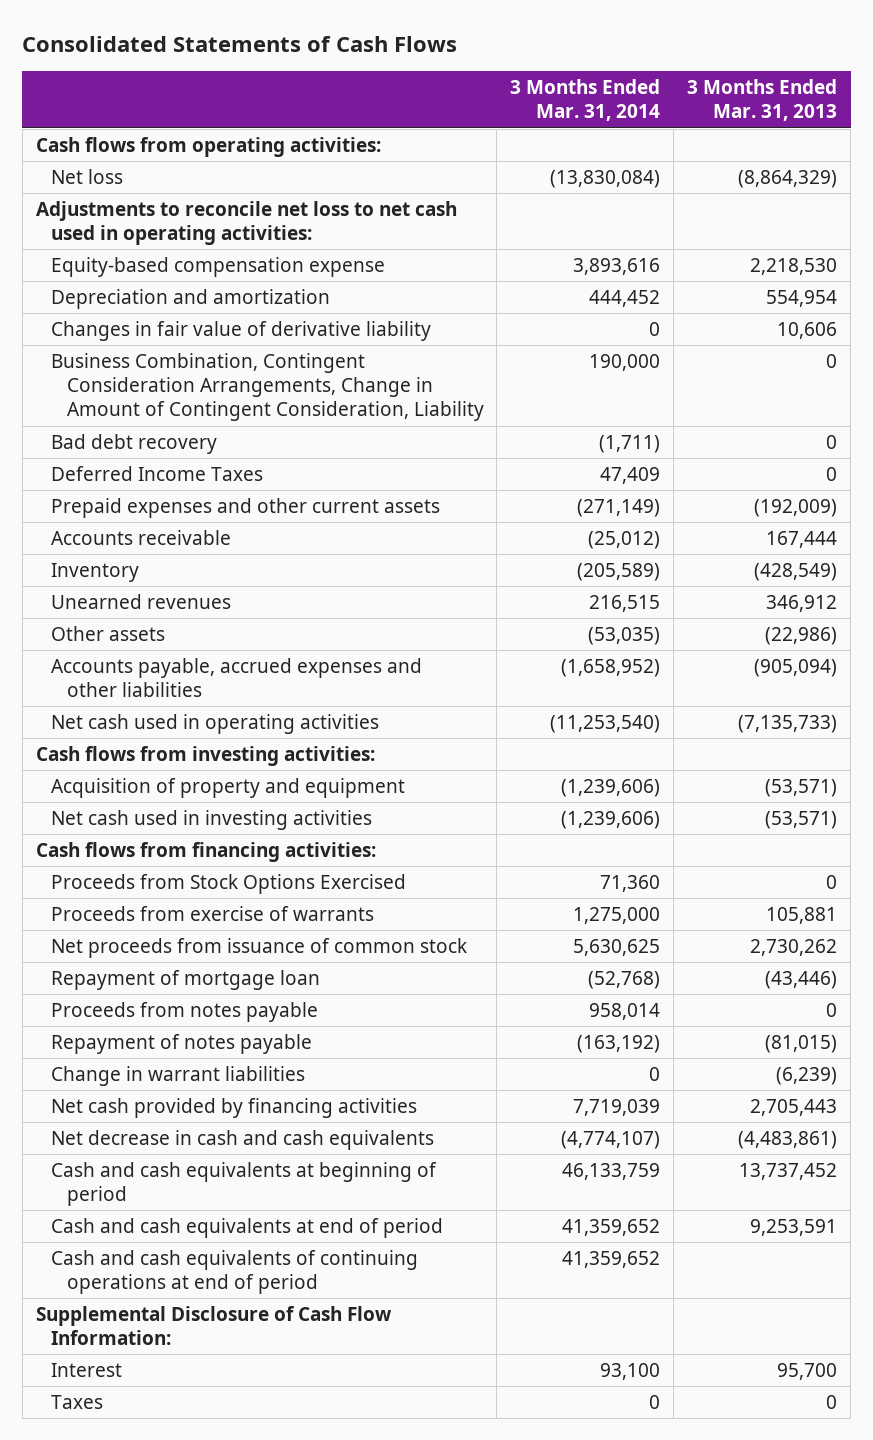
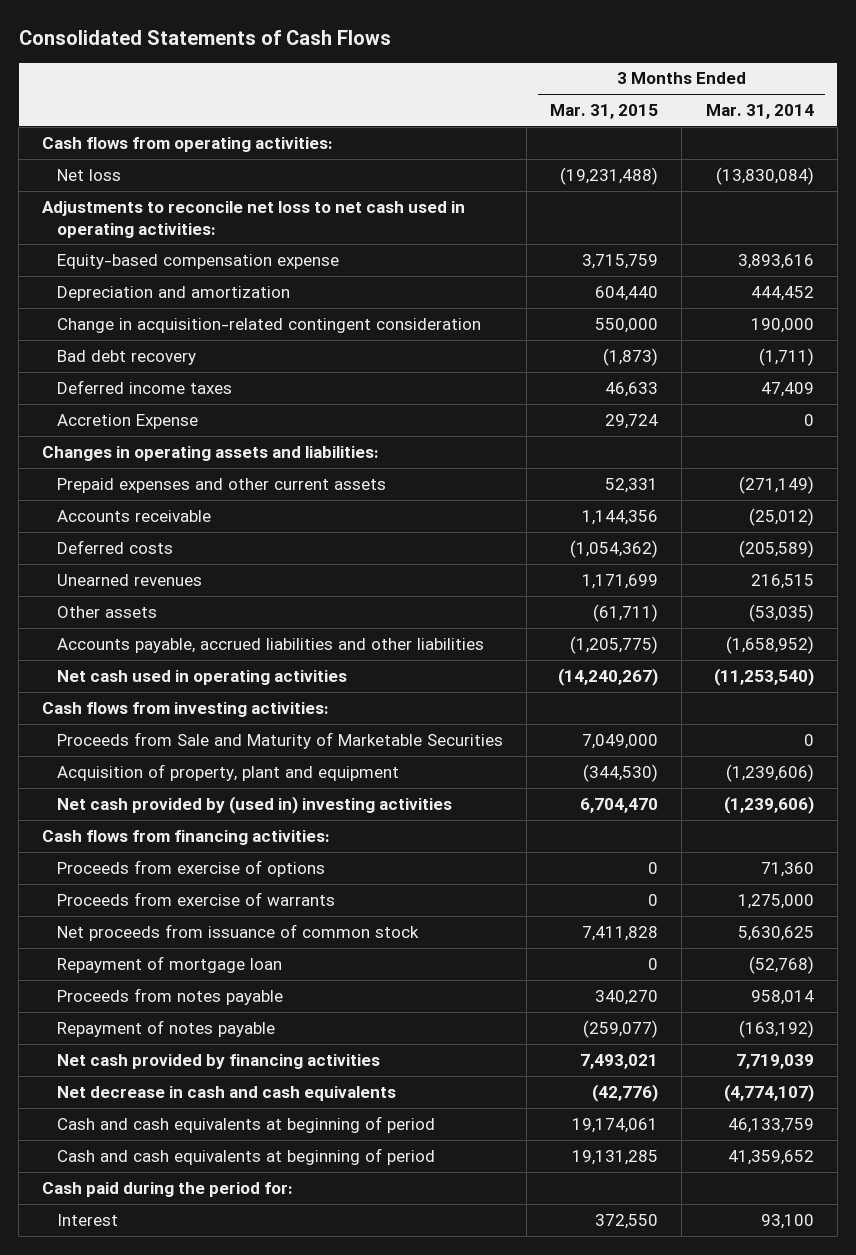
- | 3 Months Ended Mar. 31, 2014 | 3 Months Ended Mar. 31, 2013
+ | 3 Months Ended Mar. 31, 2015 | 3 Months Ended Mar. 31, 2014
- Changes in fair value of derivative liability | 0 | 10,606
- Business Combination, Contingent Consideration Arrangements, Change in Amount of Contingent Consideration, Liability | 190,000 | 0
+ Change in acquisition-related contingent consideration | 550,000 | 190,000
- Deferred Income Taxes | 47,409 | 0
+ Deferred income taxes | 46,633 | 47,409
+ Accretion Expense | 29,724 | 0
+ Changes in operating assets and liabilities:
- Inventory | (205,589) | (428,549)
+ Deferred costs | (1,054,362) | (205,589)
- Accounts payable, accrued expenses and other liabilities | (1,658,952) | (905,094)
+ Accounts payable, accrued liabilities and other liabilities | (1,205,775) | (1,658,952)
- Acquisition of property and equipment | (1,239,606) | (53,571)
- Net cash used in investing activities | (1,239,606) | (53,571)
+ Proceeds from Sale and Maturity of Marketable Securities | 7,049,000 | 0
+ Acquisition of property, plant and equipment | (344,530) | (1,239,606)
+ Net cash provided by (used in) investing activities | 6,704,470 | (1,239,606)
- Proceeds from Stock Options Exercised | 71,360 | 0
+ Proceeds from exercise of options | 0 | 71,360
- Change in warrant liabilities | 0 | (6,239)
- Cash and cash equivalents at end of period | 41,359,652 | 9,253,591
- Cash and cash equivalents of continuing operations at end of period | 41,359,652 |
- Supplemental Disclosure of Cash Flow Information:
+ Cash and cash equivalents at beginning of period | 19,131,285 | 41,359,652
+ Cash paid during the period for:
- Taxes | 0 | 0

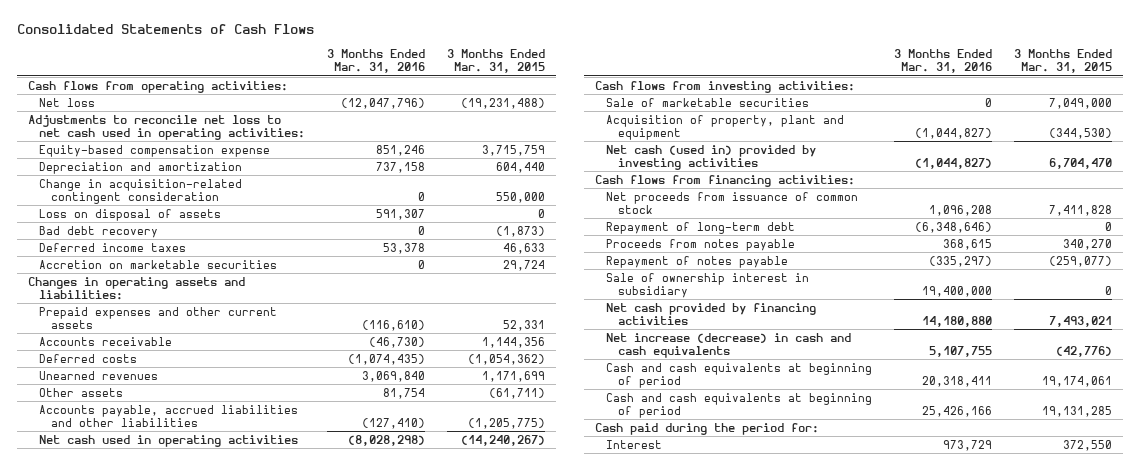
- | 3 Months Ended Mar. 31, 2015 | 3 Months Ended Mar. 31, 2014
+ | 3 Months Ended Mar. 31, 2016 | 3 Months Ended Mar. 31, 2015
+ Loss on disposal of assets | 591,307 | 0
- Accretion Expense | 29,724 | 0
+ Accretion on marketable securities | 0 | 29,724
- Proceeds from Sale and Maturity of Marketable Securities | 7,049,000 | 0
+ Sale of marketable securities | 0 | 7,049,000
- Net cash provided by (used in) investing activities | 6,704,470 | (1,239,606)
+ Net cash (used in) provided by investing activities | (1,044,827) | 6,704,470
- Proceeds from exercise of options | 0 | 71,360
- Proceeds from exercise of warrants | 0 | 1,275,000
- Repayment of mortgage loan | 0 | (52,768)
+ Repayment of long-term debt | (6,348,646) | 0
+ Sale of ownership interest in subsidiary | 19,400,000 | 0
- Net decrease in cash and cash equivalents | (42,776) | (4,774,107)
+ Net increase (decrease) in cash and cash equivalents | 5,107,755 | (42,776)

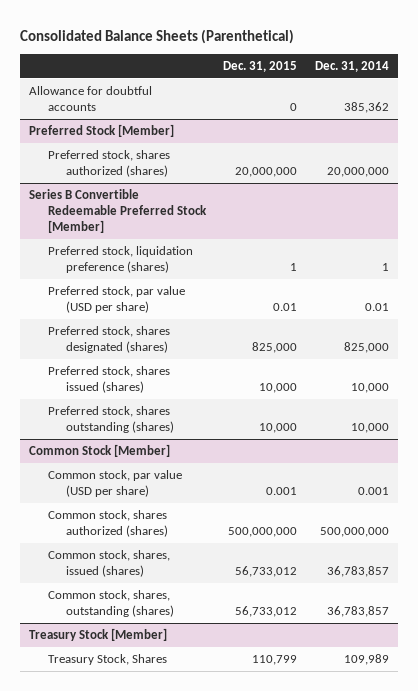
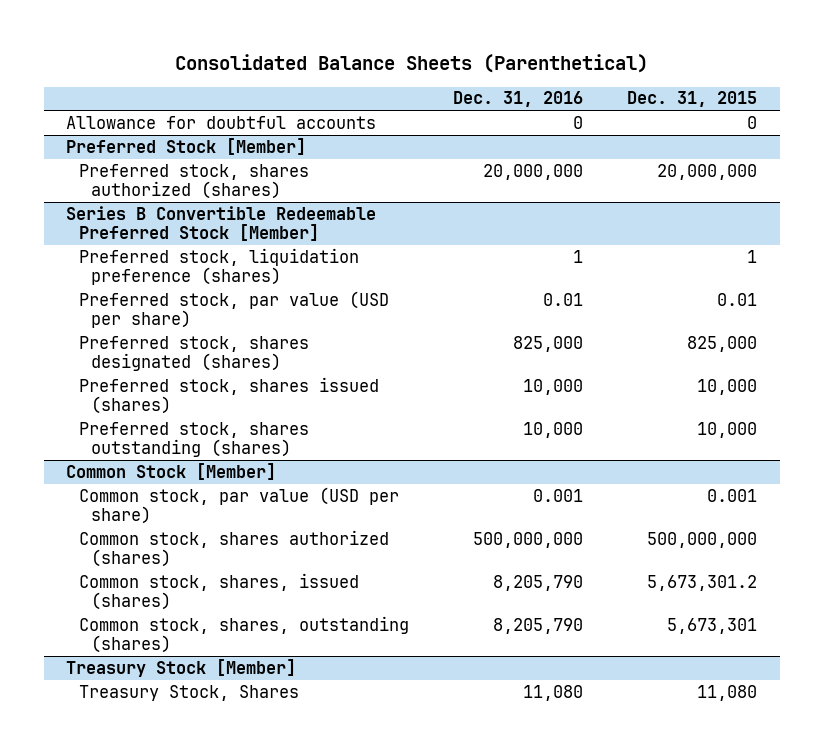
- | Dec. 31, 2015 | Dec. 31, 2014
+ | Dec. 31, 2016 | Dec. 31, 2015
@ Common Stock [Member]
- Common stock, shares, issued (shares) | 56,733,012 | 36,783,857
- Common stock, shares, outstanding (shares) | 56,733,012 | 36,783,857
+ Common stock, shares, issued (shares) | 8,205,790 | 5,673,301.2
+ Common stock, shares, outstanding (shares) | 8,205,790 | 5,673,301
@ Treasury Stock [Member]
- Treasury Stock, Shares | 110,799 | 109,989
+ Treasury Stock, Shares | 11,080 | 11,080

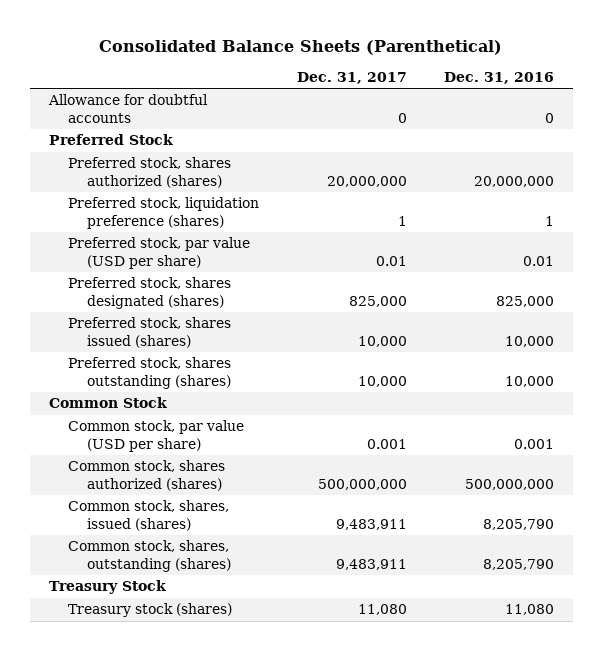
- | Dec. 31, 2016 | Dec. 31, 2015
+ | Dec. 31, 2017 | Dec. 31, 2016
- Preferred Stock [Member]
+ Preferred Stock
- Series B Convertible Redeemable Preferred Stock [Member]
- Common Stock [Member]
+ Common Stock
- Treasury Stock [Member]
- Treasury Stock, Shares | 11,080 | 11,080
+ Treasury Stock
+ Treasury stock (shares) | 11,080 | 11,080

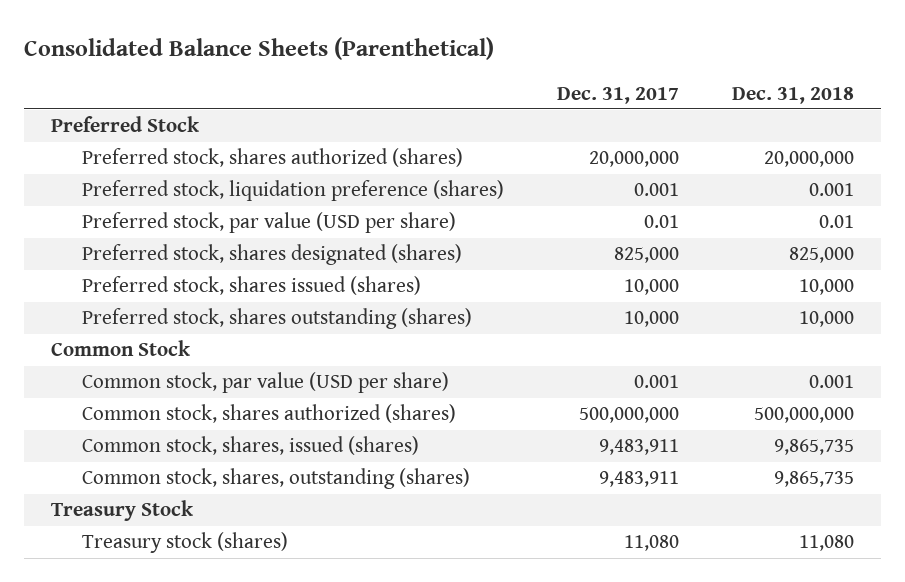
- | Dec. 31, 2017 | Dec. 31, 2016
+ | Dec. 31, 2017 | Dec. 31, 2018
- Allowance for doubtful accounts | 0 | 0
- Preferred stock, liquidation preference (shares) | 1 | 1
+ Preferred stock, liquidation preference (shares) | 0.001 | 0.001

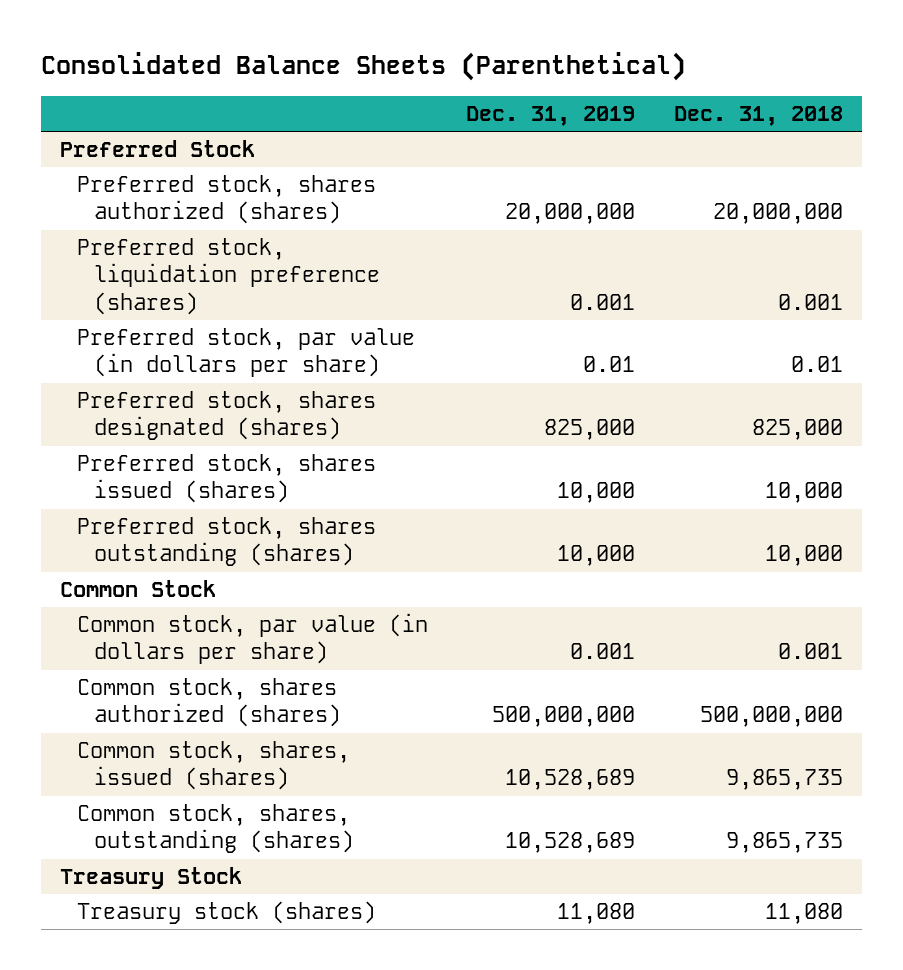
- | Dec. 31, 2017 | Dec. 31, 2018
+ | Dec. 31, 2019 | Dec. 31, 2018
- Preferred stock, par value (USD per share) | 0.01 | 0.01
+ Preferred stock, par value (in dollars per share) | 0.01 | 0.01
- Common stock, par value (USD per share) | 0.001 | 0.001
+ Common stock, par value (in dollars per share) | 0.001 | 0.001

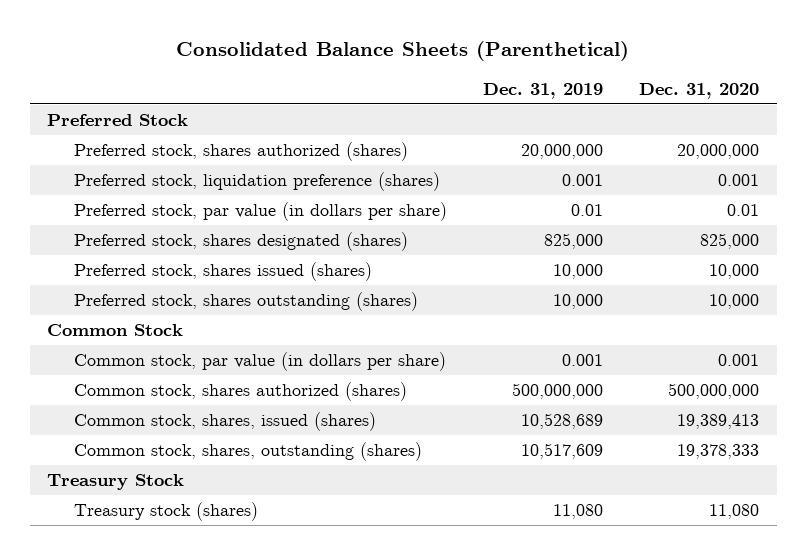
- | Dec. 31, 2019 | Dec. 31, 2018
+ | Dec. 31, 2019 | Dec. 31, 2020
- Common stock, shares, outstanding (shares) | 10,528,689 | 9,865,735
+ Common stock, shares, outstanding (shares) | 10,517,609 | 19,378,333

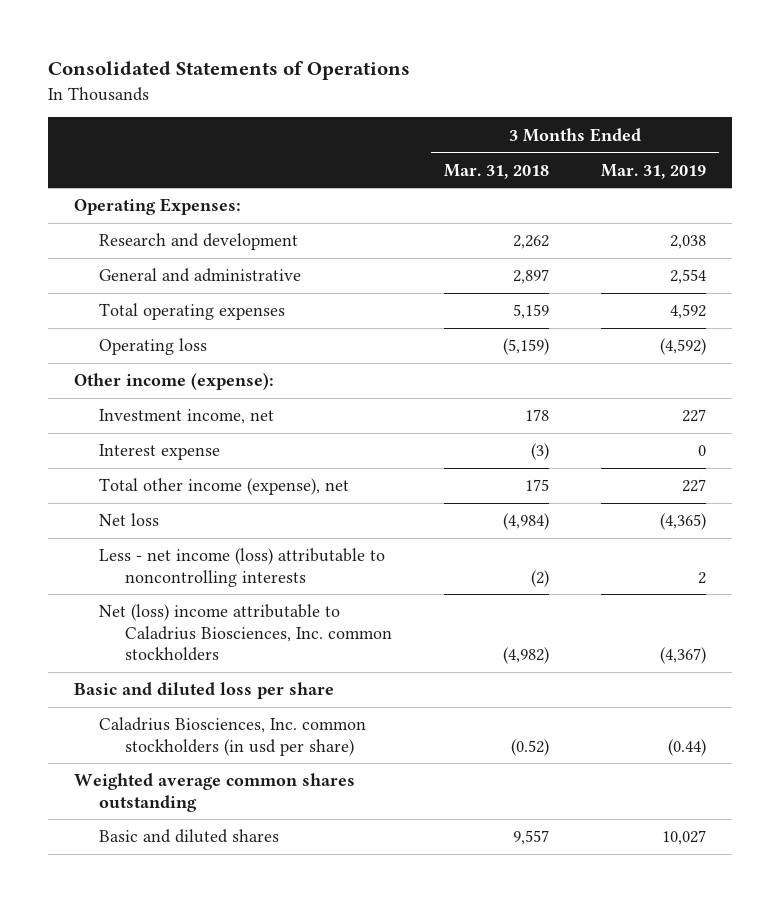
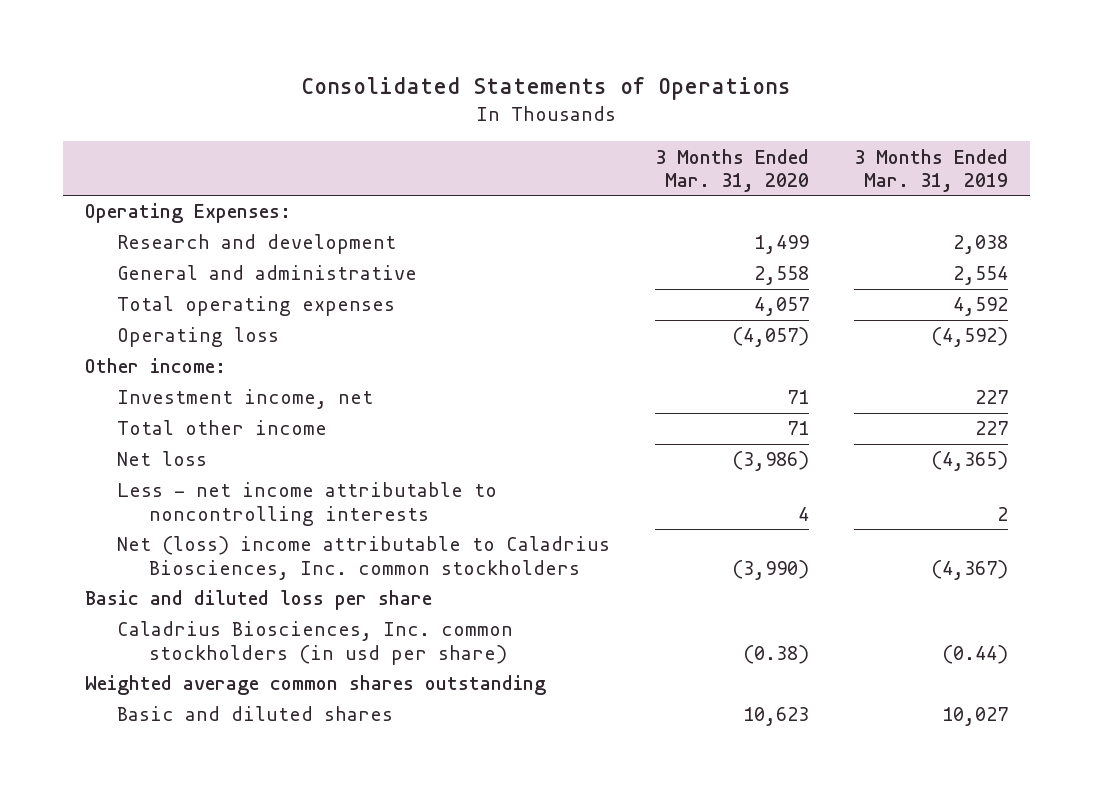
- | 3 Months Ended Mar. 31, 2018 | 3 Months Ended Mar. 31, 2019
+ | 3 Months Ended Mar. 31, 2020 | 3 Months Ended Mar. 31, 2019
- Other income (expense):
+ Other income:
- Interest expense | (3) | 0
- Total other income (expense), net | 175 | 227
+ Total other income | 71 | 227
- Less - net income (loss) attributable to noncontrolling interests | (2) | 2
+ Less - net income attributable to noncontrolling interests | 4 | 2

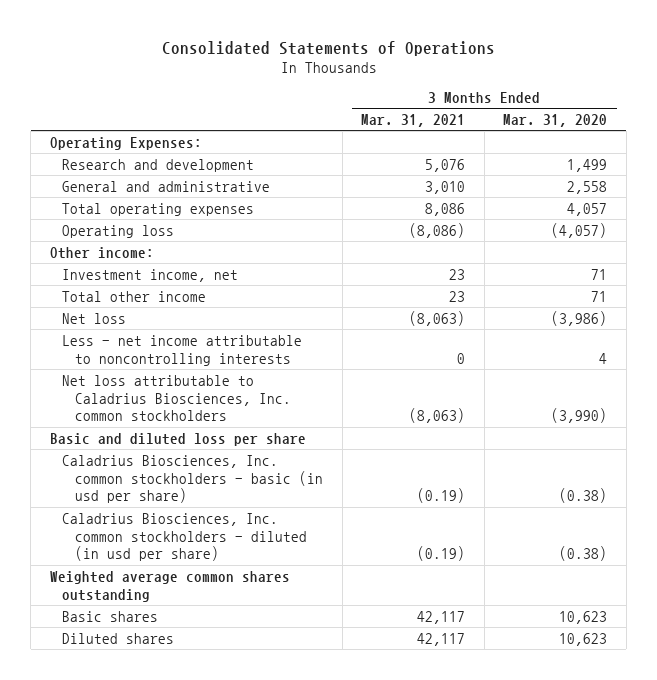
- | 3 Months Ended Mar. 31, 2020 | 3 Months Ended Mar. 31, 2019
+ | 3 Months Ended Mar. 31, 2021 | 3 Months Ended Mar. 31, 2020
- Net (loss) income attributable to Caladrius Biosciences, Inc. common stockholders | (3,990) | (4,367)
+ Net loss attributable to Caladrius Biosciences, Inc. common stockholders | (8,063) | (3,990)
- Caladrius Biosciences, Inc. common stockholders (in usd per share) | (0.38) | (0.44)
+ Caladrius Biosciences, Inc. common stockholders - basic (in usd per share) | (0.19) | (0.38)
+ Caladrius Biosciences, Inc. common stockholders - diluted (in usd per share) | (0.19) | (0.38)
- Basic and diluted shares | 10,623 | 10,027
+ Basic shares | 42,117 | 10,623
+ Diluted shares | 42,117 | 10,623

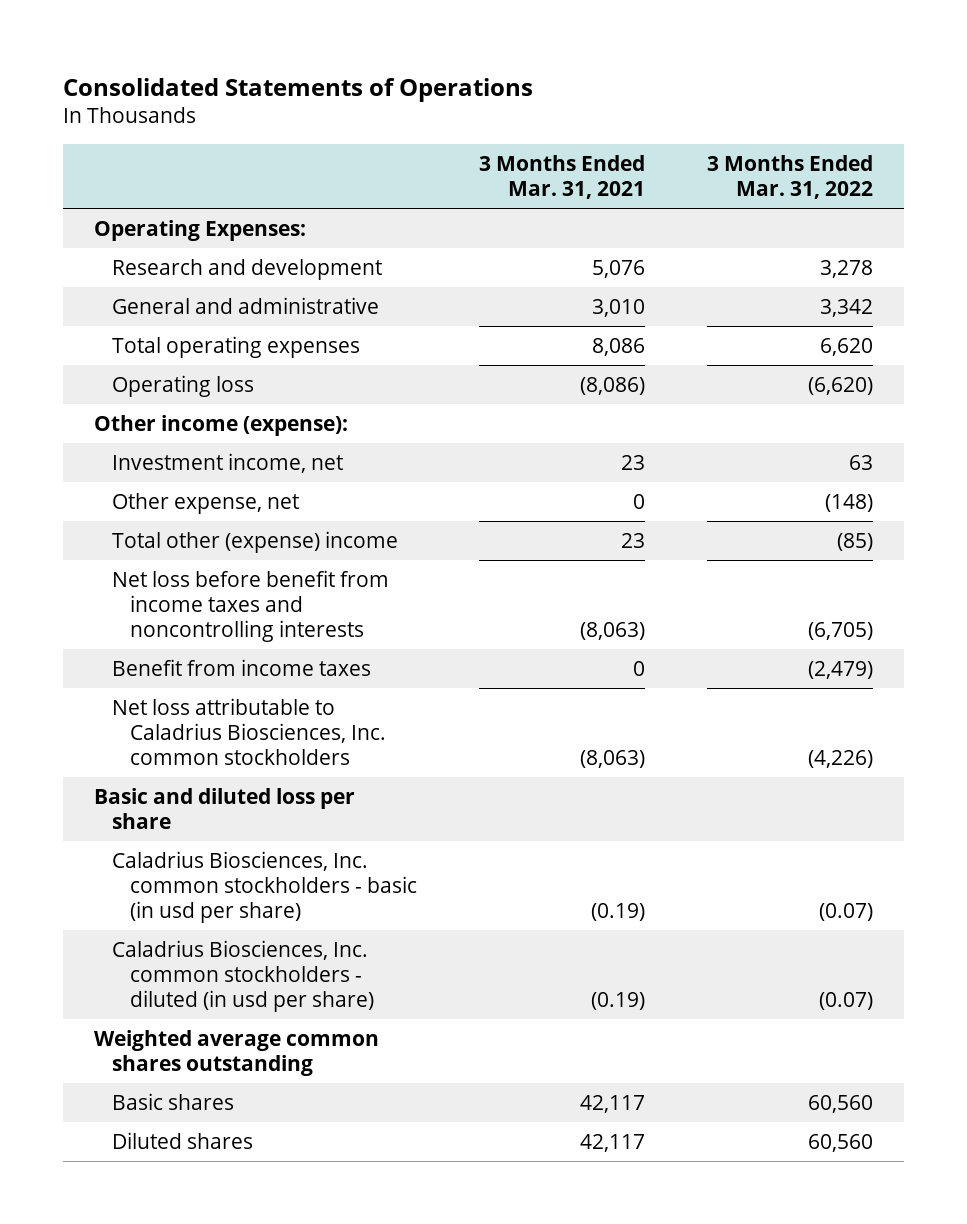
- | 3 Months Ended Mar. 31, 2021 | 3 Months Ended Mar. 31, 2020
+ | 3 Months Ended Mar. 31, 2021 | 3 Months Ended Mar. 31, 2022
- Other income:
+ Other income (expense):
- Total other income | 23 | 71
- Net loss | (8,063) | (3,986)
- Less - net income attributable to noncontrolling interests | 0 | 4
+ Other expense, net | 0 | (148)
+ Total other (expense) income | 23 | (85)
+ Net loss before benefit from income taxes and noncontrolling interests | (8,063) | (6,705)
+ Benefit from income taxes | 0 | (2,479)

